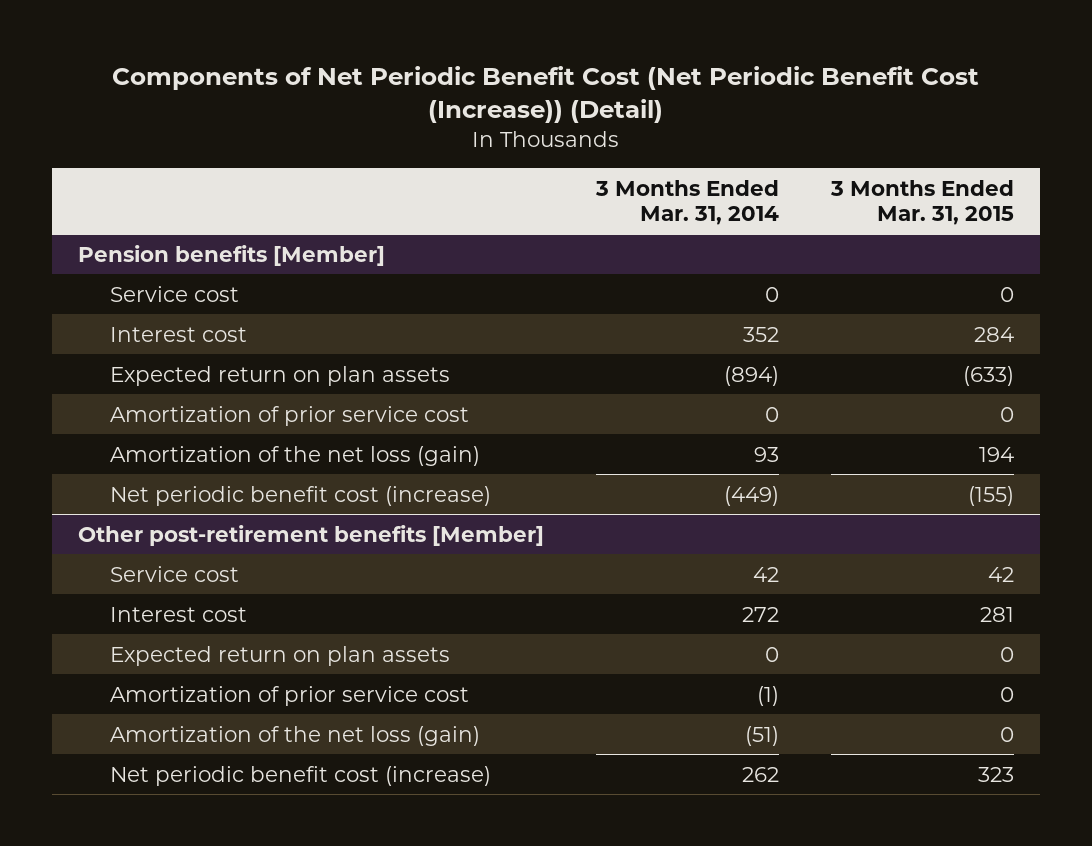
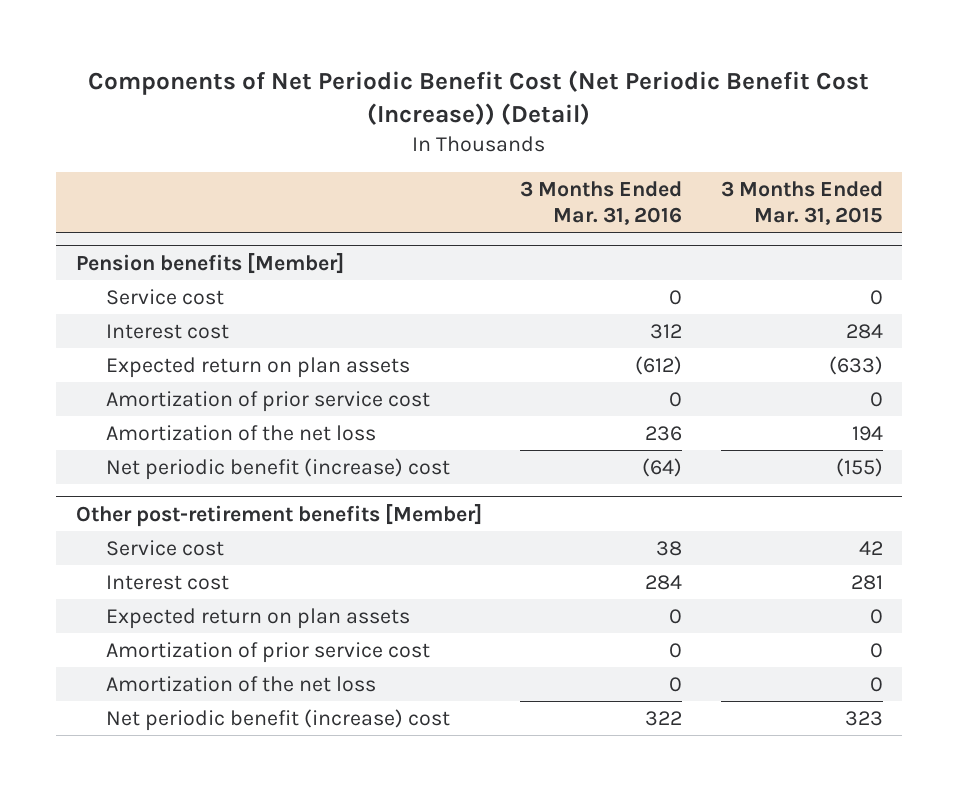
- | 3 Months Ended Mar. 31, 2014 | 3 Months Ended Mar. 31, 2015
+ | 3 Months Ended Mar. 31, 2016 | 3 Months Ended Mar. 31, 2015
@ Pension benefits [Member]
- Amortization of the net loss (gain) | 93 | 194
- Net periodic benefit cost (increase) | (449) | (155)
+ Amortization of the net loss | 236 | 194
+ Net periodic benefit (increase) cost | (64) | (155)
@ Other post-retirement benefits [Member]
- Amortization of the net loss (gain) | (51) | 0
- Net periodic benefit cost (increase) | 262 | 323
+ Amortization of the net loss | 0 | 0
+ Net periodic benefit (increase) cost | 322 | 323

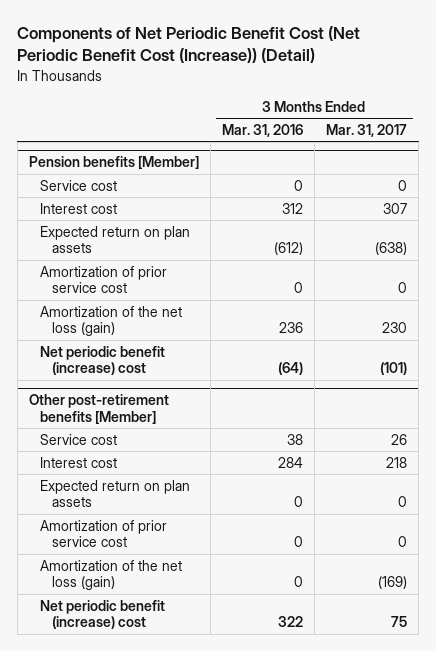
- | 3 Months Ended Mar. 31, 2016 | 3 Months Ended Mar. 31, 2015
+ | 3 Months Ended Mar. 31, 2016 | 3 Months Ended Mar. 31, 2017
@ Pension benefits [Member]
- Amortization of the net loss | 236 | 194
+ Amortization of the net loss (gain) | 236 | 230
@ Other post-retirement benefits [Member]
- Amortization of the net loss | 0 | 0
+ Amortization of the net loss (gain) | 0 | (169)

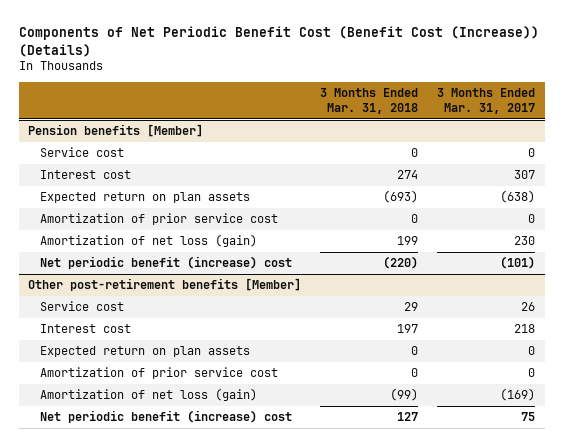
- Components of Net Periodic Benefit Cost (Net Periodic Benefit Cost (Increase)) (Detail)
+ Components of Net Periodic Benefit Cost (Benefit Cost (Increase)) (Details)
- | 3 Months Ended Mar. 31, 2016 | 3 Months Ended Mar. 31, 2017
+ | 3 Months Ended Mar. 31, 2018 | 3 Months Ended Mar. 31, 2017
@ Pension benefits [Member]
- Amortization of the net loss (gain) | 236 | 230
+ Amortization of net loss (gain) | 199 | 230
@ Other post-retirement benefits [Member]
- Amortization of the net loss (gain) | 0 | (169)
+ Amortization of net loss (gain) | (99) | (169)

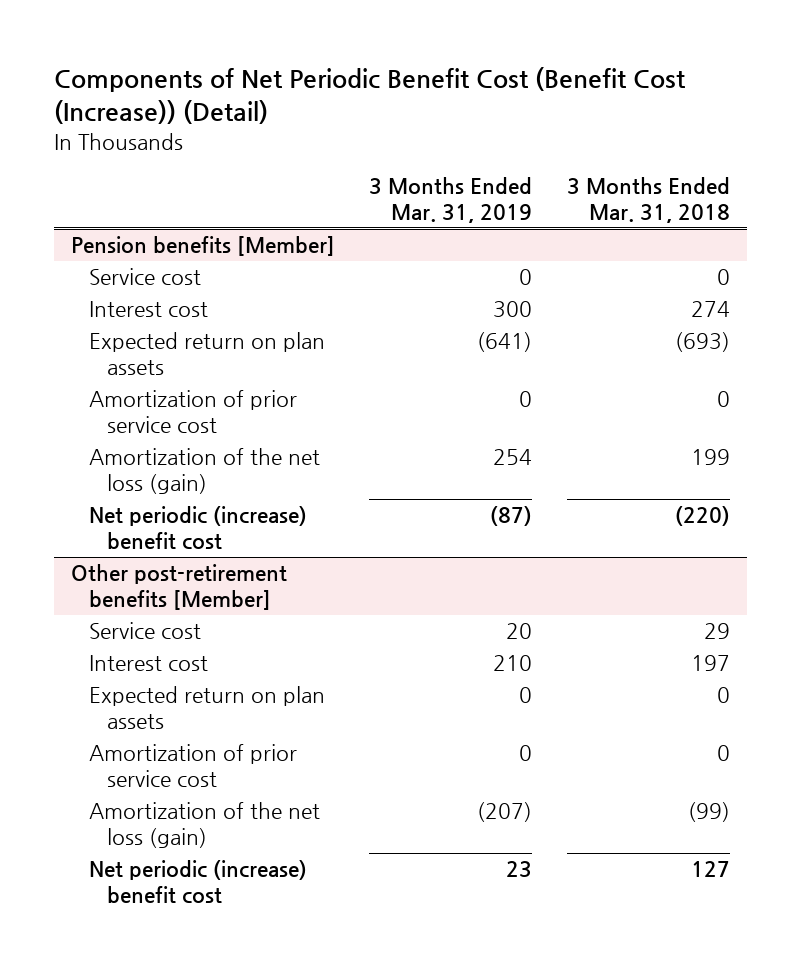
- Components of Net Periodic Benefit Cost (Benefit Cost (Increase)) (Details)
+ Components of Net Periodic Benefit Cost (Benefit Cost (Increase)) (Detail)
- | 3 Months Ended Mar. 31, 2018 | 3 Months Ended Mar. 31, 2017
+ | 3 Months Ended Mar. 31, 2019 | 3 Months Ended Mar. 31, 2018
@ Pension benefits [Member]
- Amortization of net loss (gain) | 199 | 230
- Net periodic benefit (increase) cost | (220) | (101)
+ Amortization of the net loss (gain) | 254 | 199
+ Net periodic (increase) benefit cost | (87) | (220)
@ Other post-retirement benefits [Member]
- Amortization of net loss (gain) | (99) | (169)
- Net periodic benefit (increase) cost | 127 | 75
+ Amortization of the net loss (gain) | (207) | (99)
+ Net periodic (increase) benefit cost | 23 | 127

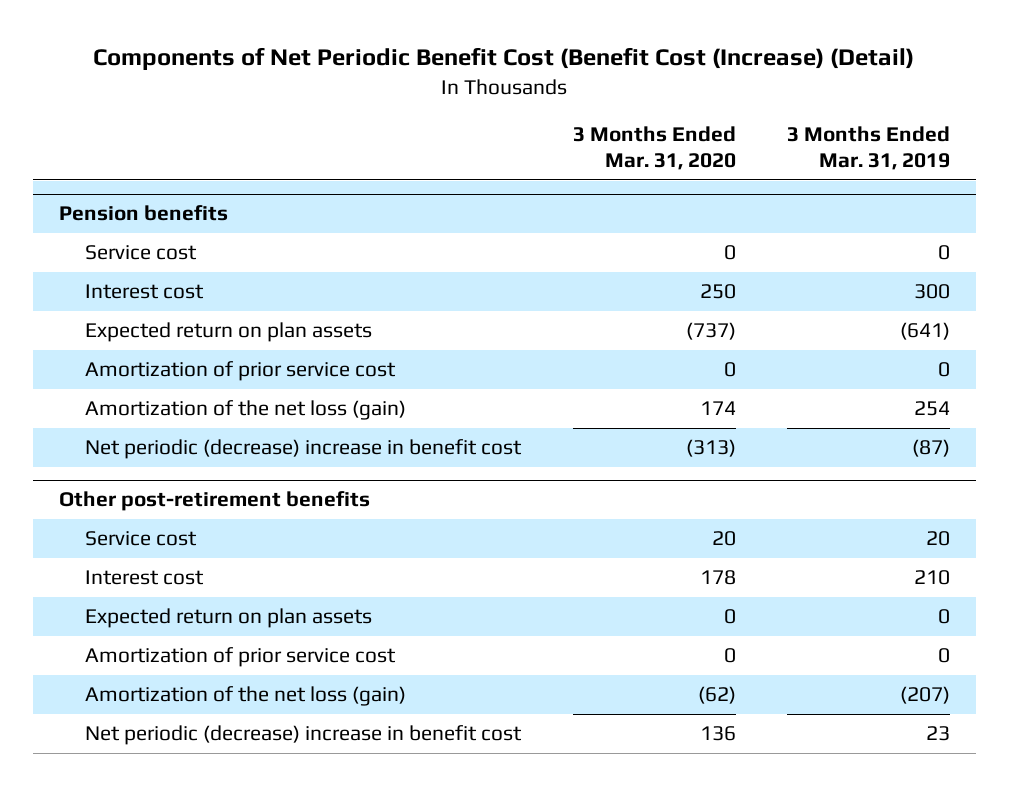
- Components of Net Periodic Benefit Cost (Benefit Cost (Increase)) (Detail)
+ Components of Net Periodic Benefit Cost (Benefit Cost (Increase) (Detail)
- | 3 Months Ended Mar. 31, 2019 | 3 Months Ended Mar. 31, 2018
+ | 3 Months Ended Mar. 31, 2020 | 3 Months Ended Mar. 31, 2019
- Pension benefits [Member]
+ Pension benefits
- Net periodic (increase) benefit cost | (87) | (220)
- Other post-retirement benefits [Member]
+ Net periodic (decrease) increase in benefit cost | (313) | (87)
+ Other post-retirement benefits
- Net periodic (increase) benefit cost | 23 | 127
+ Net periodic (decrease) increase in benefit cost | 136 | 23

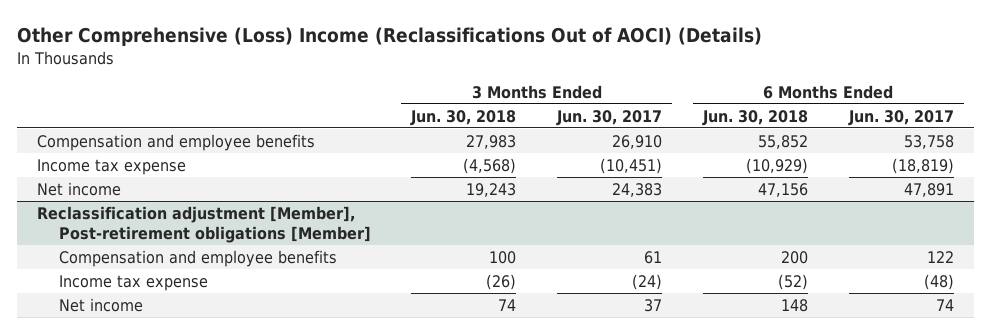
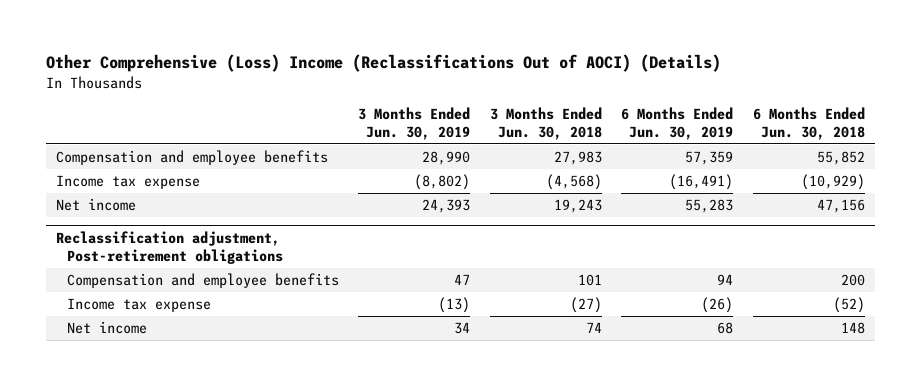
- | 3 Months Ended Jun. 30, 2018 | 3 Months Ended Jun. 30, 2017 | 6 Months Ended Jun. 30, 2018 | 6 Months Ended Jun. 30, 2017
+ | 3 Months Ended Jun. 30, 2019 | 3 Months Ended Jun. 30, 2018 | 6 Months Ended Jun. 30, 2019 | 6 Months Ended Jun. 30, 2018
- Reclassification adjustment [Member], Post-retirement obligations [Member]
- Compensation and employee benefits | 100 | 61 | 200 | 122
- Income tax expense | (26) | (24) | (52) | (48)
+ Reclassification adjustment, Post-retirement obligations
+ Compensation and employee benefits | 47 | 101 | 94 | 200
+ Income tax expense | (13) | (27) | (26) | (52)

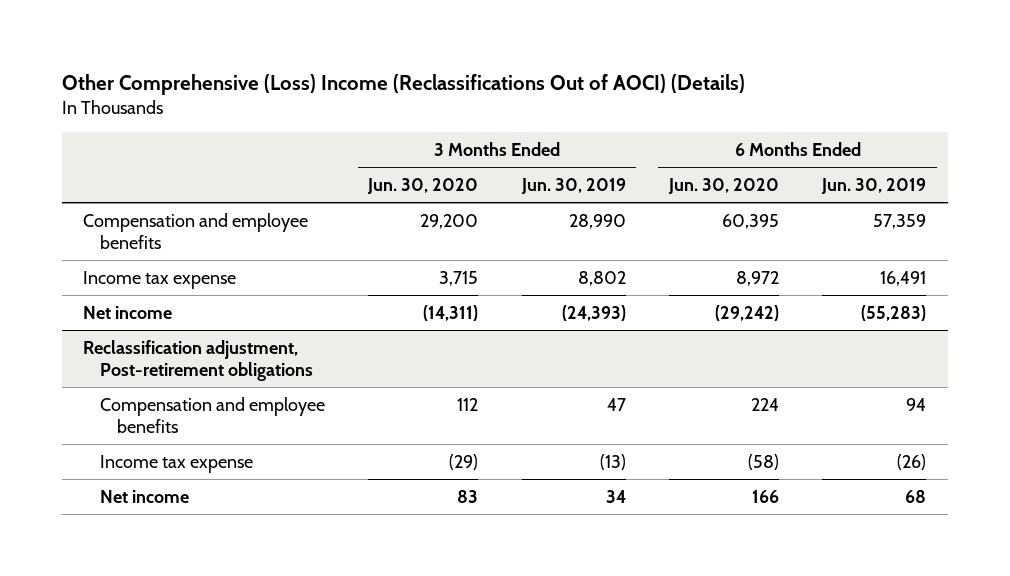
- | 3 Months Ended Jun. 30, 2019 | 3 Months Ended Jun. 30, 2018 | 6 Months Ended Jun. 30, 2019 | 6 Months Ended Jun. 30, 2018
+ | 3 Months Ended Jun. 30, 2020 | 3 Months Ended Jun. 30, 2019 | 6 Months Ended Jun. 30, 2020 | 6 Months Ended Jun. 30, 2019
- Income tax expense | (8,802) | (4,568) | (16,491) | (10,929)
- Net income | 24,393 | 19,243 | 55,283 | 47,156
+ Income tax expense | 3,715 | 8,802 | 8,972 | 16,491
+ Net income | (14,311) | (24,393) | (29,242) | (55,283)

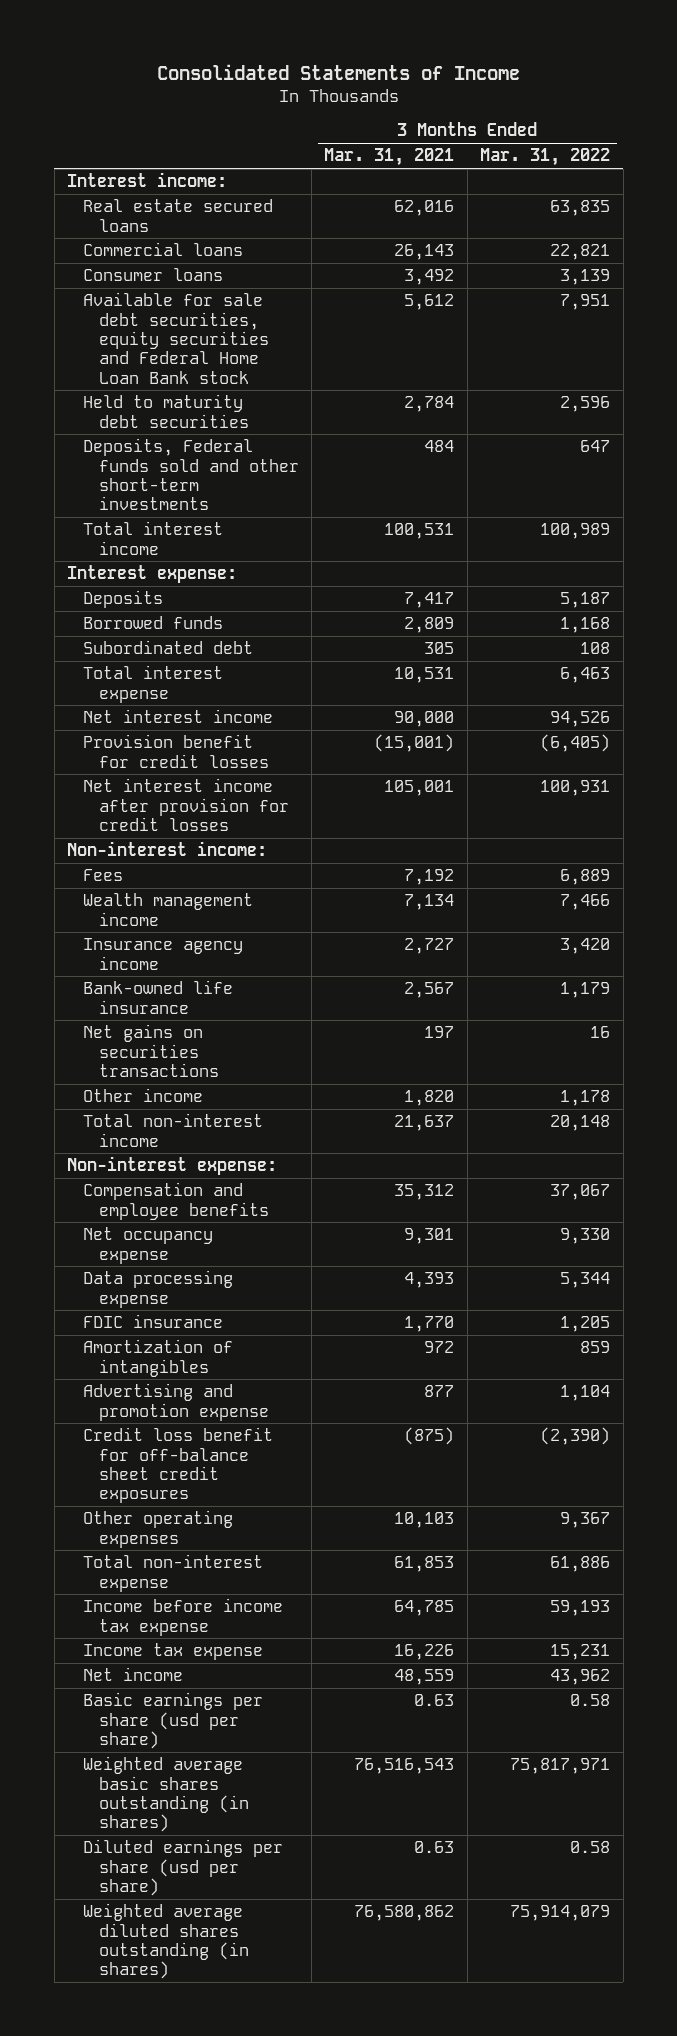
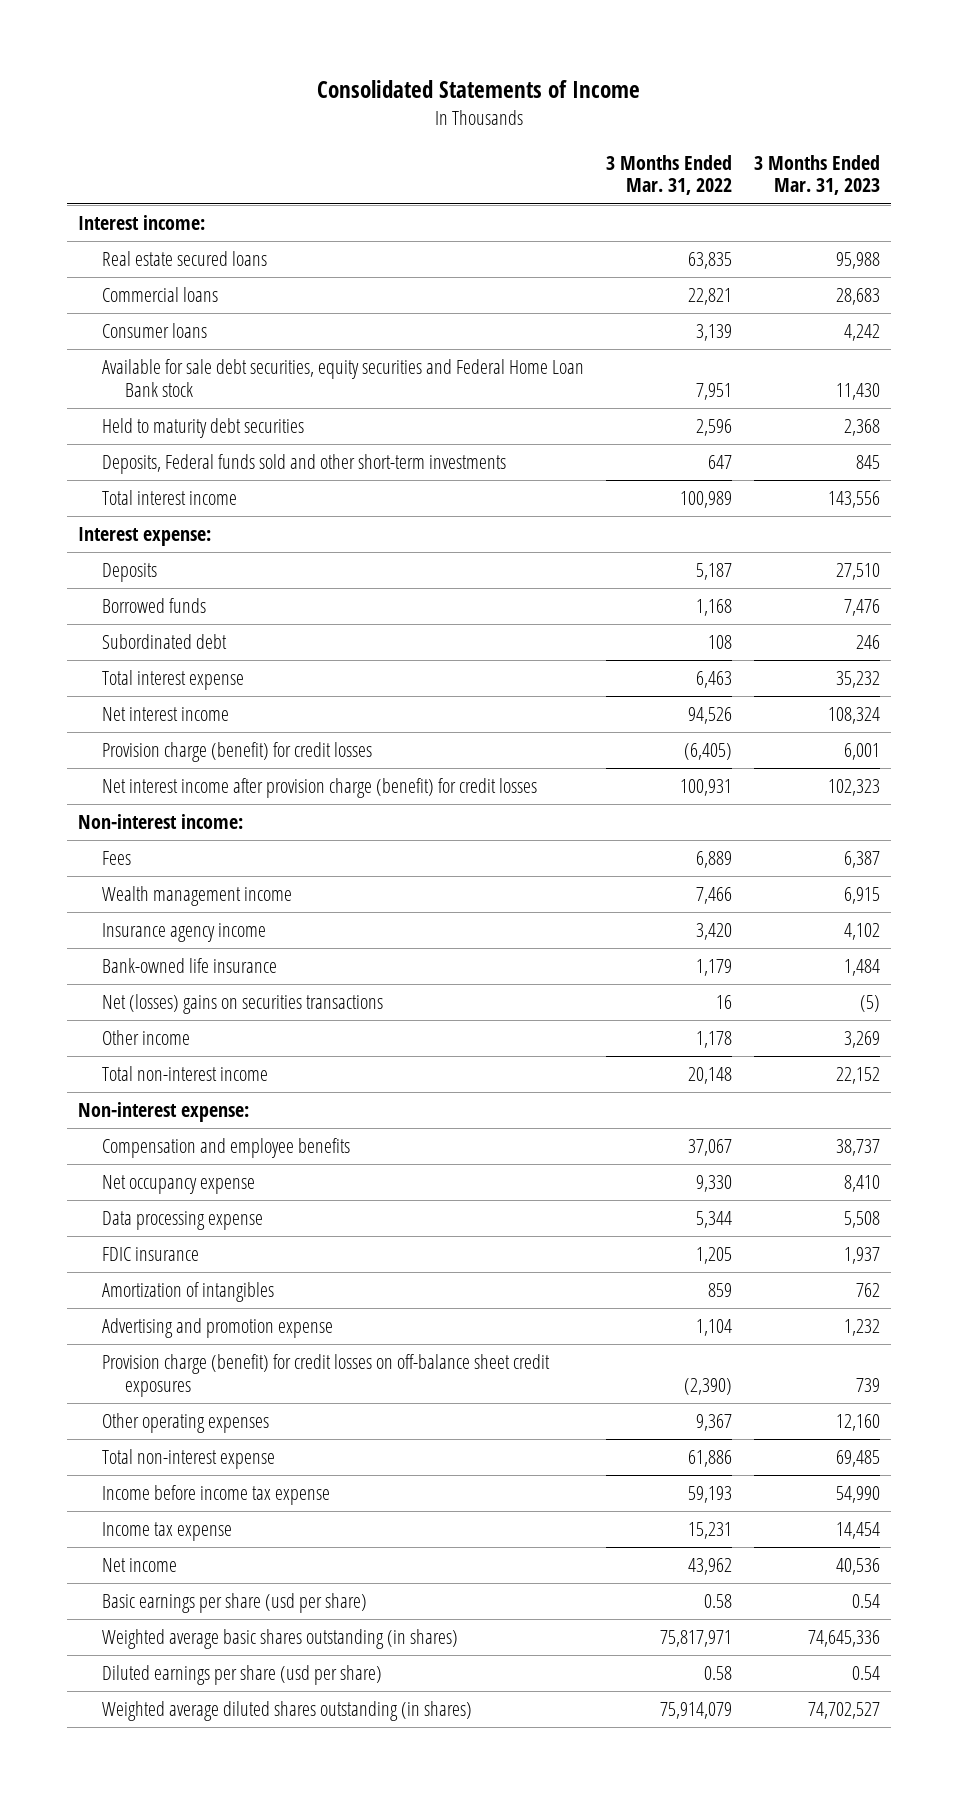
- | 3 Months Ended Mar. 31, 2021 | 3 Months Ended Mar. 31, 2022
+ | 3 Months Ended Mar. 31, 2022 | 3 Months Ended Mar. 31, 2023
- Provision benefit for credit losses | (15,001) | (6,405)
- Net interest income after provision for credit losses | 105,001 | 100,931
+ Provision charge (benefit) for credit losses | (6,405) | 6,001
+ Net interest income after provision charge (benefit) for credit losses | 100,931 | 102,323
- Net gains on securities transactions | 197 | 16
+ Net (losses) gains on securities transactions | 16 | (5)
- Credit loss benefit for off-balance sheet credit exposures | (875) | (2,390)
+ Provision charge (benefit) for credit losses on off-balance sheet credit exposures | (2,390) | 739

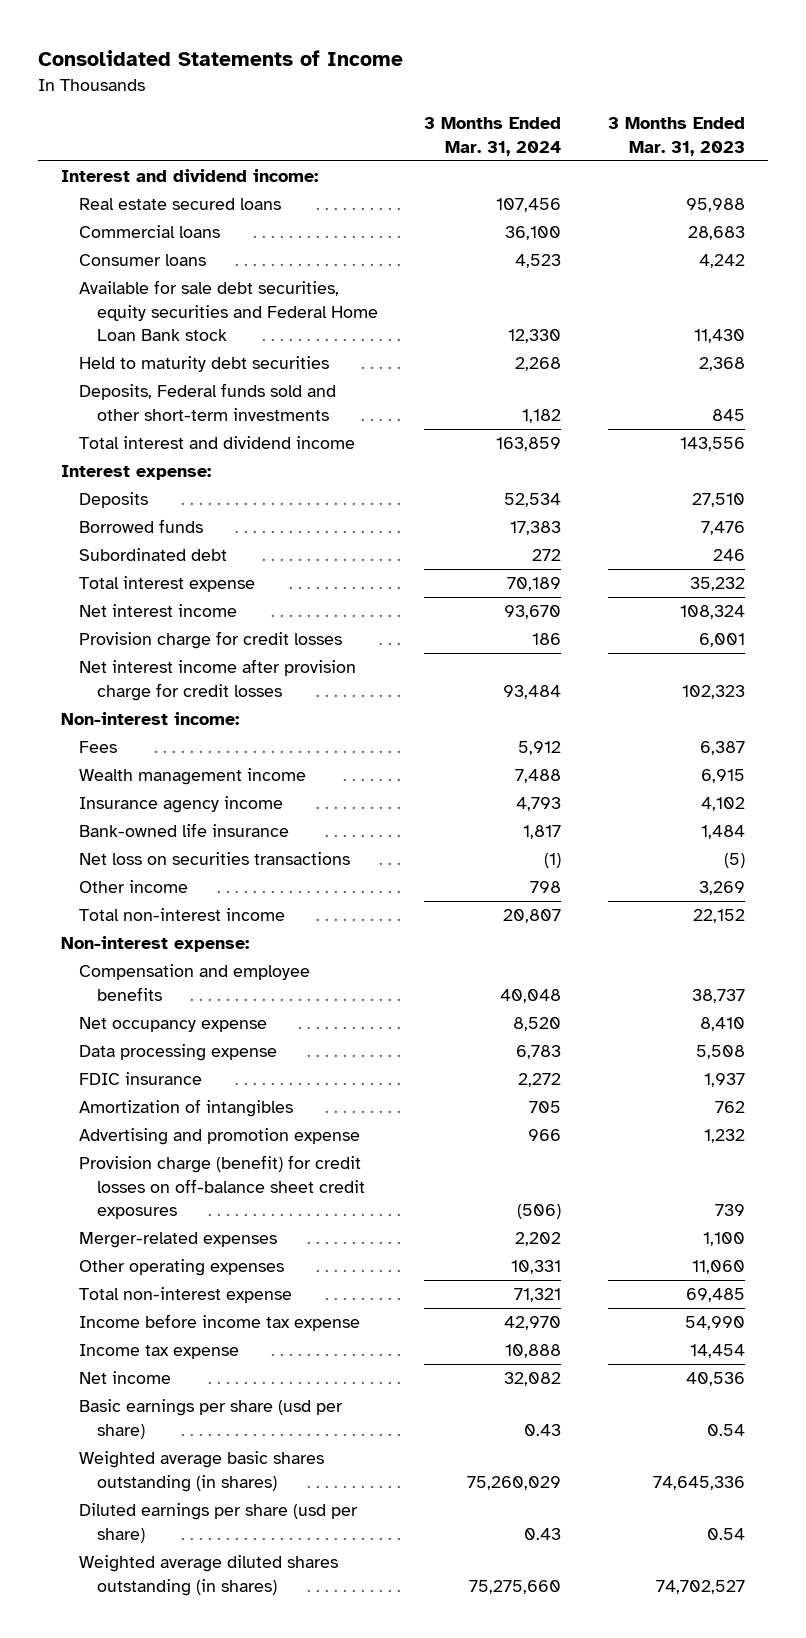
- | 3 Months Ended Mar. 31, 2022 | 3 Months Ended Mar. 31, 2023
+ | 3 Months Ended Mar. 31, 2024 | 3 Months Ended Mar. 31, 2023
- Interest income:
+ Interest and dividend income:
- Total interest income | 100,989 | 143,556
+ Total interest and dividend income | 163,859 | 143,556
- Provision charge (benefit) for credit losses | (6,405) | 6,001
- Net interest income after provision charge (benefit) for credit losses | 100,931 | 102,323
+ Provision charge for credit losses | 186 | 6,001
+ Net interest income after provision charge for credit losses | 93,484 | 102,323
- Net (losses) gains on securities transactions | 16 | (5)
+ Net loss on securities transactions | (1) | (5)
- Other operating expenses | 9,367 | 12,160
+ Merger-related expenses | 2,202 | 1,100
+ Other operating expenses | 10,331 | 11,060

